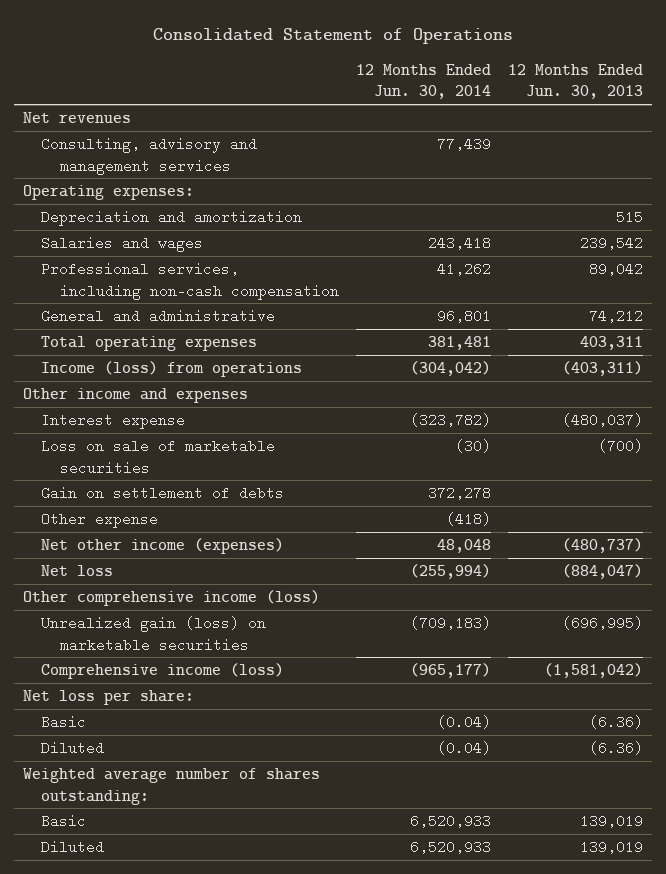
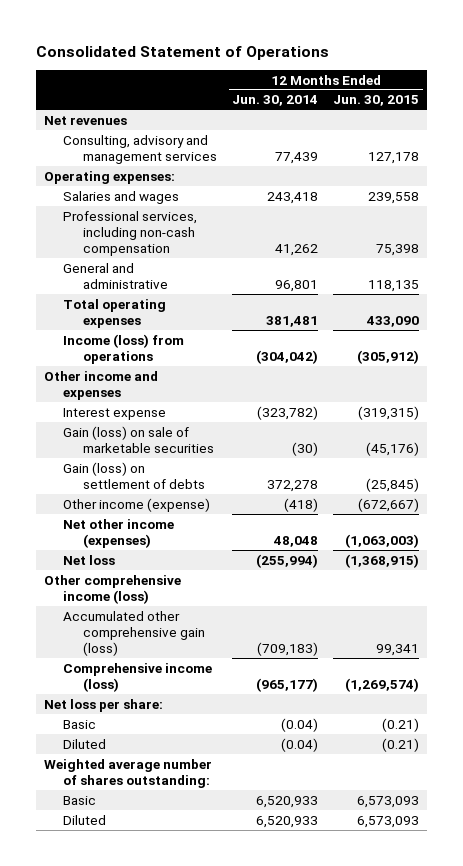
- | 12 Months Ended Jun. 30, 2014 | 12 Months Ended Jun. 30, 2013
+ | 12 Months Ended Jun. 30, 2014 | 12 Months Ended Jun. 30, 2015
- Depreciation and amortization | | 515
- Loss on sale of marketable securities | (30) | (700)
- Gain on settlement of debts | 372,278 |
- Other expense | (418) |
+ Gain (loss) on sale of marketable securities | (30) | (45,176)
+ Gain (loss) on settlement of debts | 372,278 | (25,845)
+ Other income (expense) | (418) | (672,667)
- Unrealized gain (loss) on marketable securities | (709,183) | (696,995)
+ Accumulated other comprehensive gain (loss) | (709,183) | 99,341

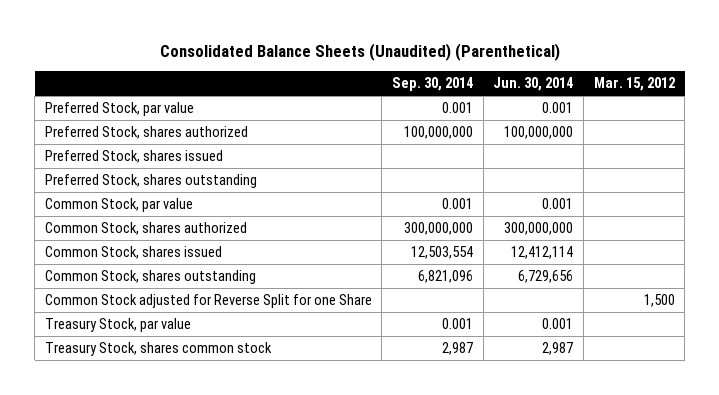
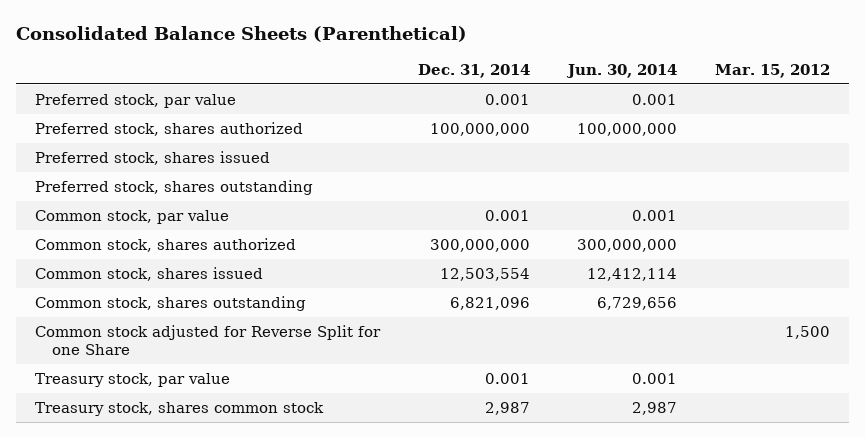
- Consolidated Balance Sheets (Unaudited) (Parenthetical)
+ Consolidated Balance Sheets (Parenthetical)
- | Sep. 30, 2014 | Jun. 30, 2014 | Mar. 15, 2012
+ | Dec. 31, 2014 | Jun. 30, 2014 | Mar. 15, 2012
- Preferred Stock, par value | 0.001 | 0.001 |
- Preferred Stock, shares authorized | 100,000,000 | 100,000,000 |
- Preferred Stock, shares issued
- Preferred Stock, shares outstanding
- Common Stock, par value | 0.001 | 0.001 |
- Common Stock, shares authorized | 300,000,000 | 300,000,000 |
- Common Stock, shares issued | 12,503,554 | 12,412,114 |
- Common Stock, shares outstanding | 6,821,096 | 6,729,656 |
- Common Stock adjusted for Reverse Split for one Share | | | 1,500
- Treasury Stock, par value | 0.001 | 0.001 |
- Treasury Stock, shares common stock | 2,987 | 2,987 |
+ Preferred stock, par value | 0.001 | 0.001 |
+ Preferred stock, shares authorized | 100,000,000 | 100,000,000 |
+ Preferred stock, shares issued
+ Preferred stock, shares outstanding
+ Common stock, par value | 0.001 | 0.001 |
+ Common stock, shares authorized | 300,000,000 | 300,000,000 |
+ Common stock, shares issued | 12,503,554 | 12,412,114 |
+ Common stock, shares outstanding | 6,821,096 | 6,729,656 |
+ Common stock adjusted for Reverse Split for one Share | | | 1,500
+ Treasury stock, par value | 0.001 | 0.001 |
+ Treasury stock, shares common stock | 2,987 | 2,987 |

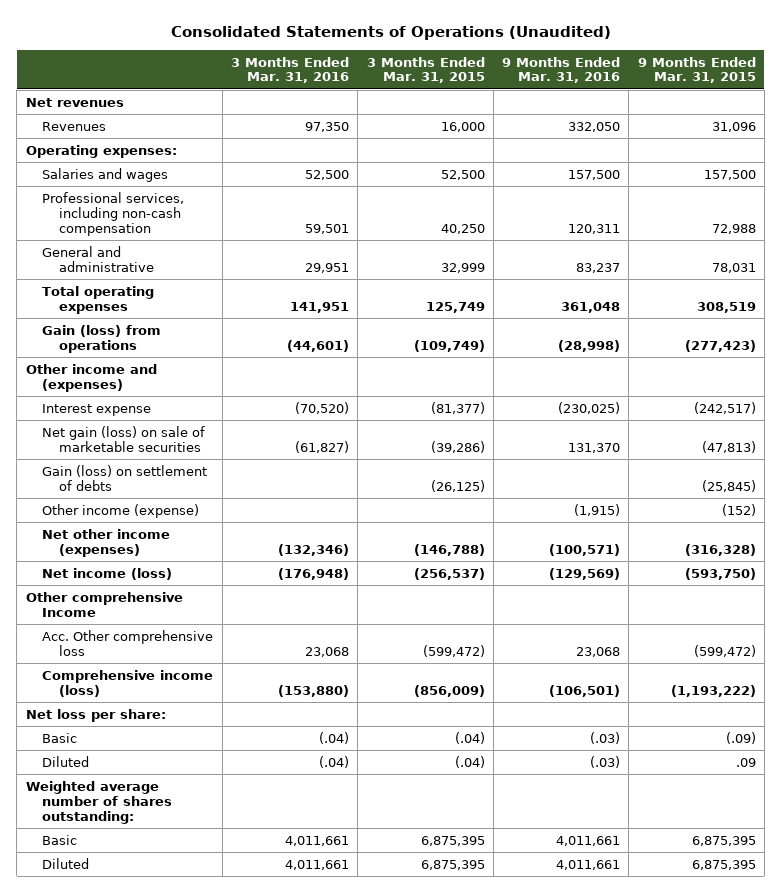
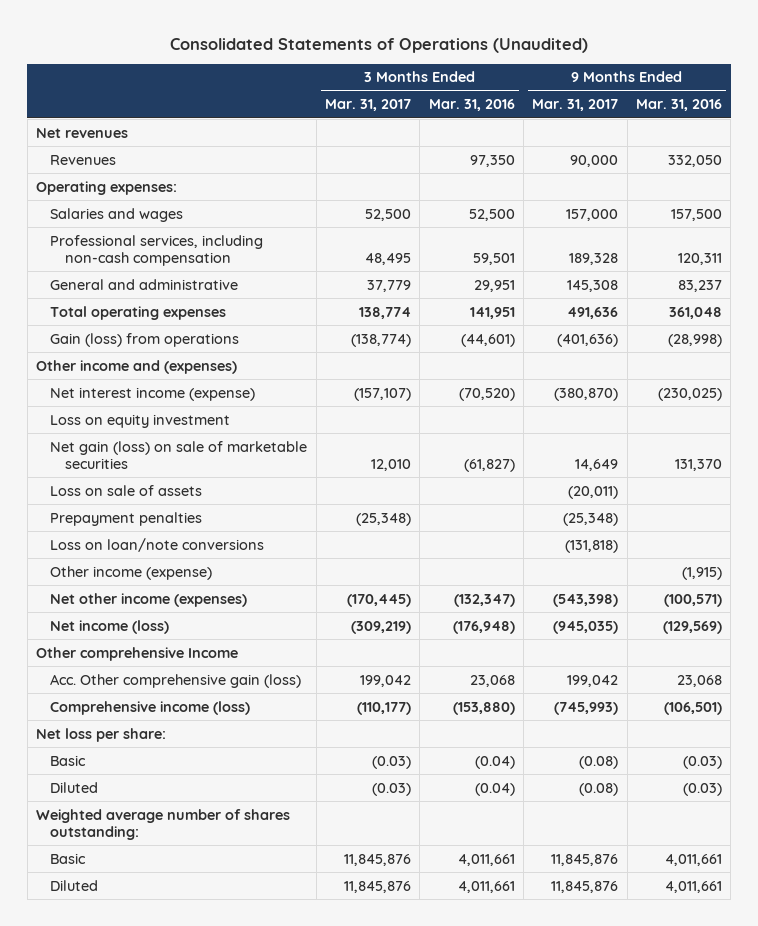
- | 3 Months Ended Mar. 31, 2016 | 3 Months Ended Mar. 31, 2015 | 9 Months Ended Mar. 31, 2016 | 9 Months Ended Mar. 31, 2015
+ | 3 Months Ended Mar. 31, 2017 | 3 Months Ended Mar. 31, 2016 | 9 Months Ended Mar. 31, 2017 | 9 Months Ended Mar. 31, 2016
- Interest expense | (70,520) | (81,377) | (230,025) | (242,517)
+ Net interest income (expense) | (157,107) | (70,520) | (380,870) | (230,025)
+ Loss on equity investment
- Gain (loss) on settlement of debts | | (26,125) | | (25,845)
+ Loss on sale of assets | | | (20,011) |
+ Prepayment penalties | (25,348) | | (25,348) |
+ Loss on loan/note conversions | | | (131,818) |
- Net other income (expenses) | (132,346) | (146,788) | (100,571) | (316,328)
+ Net other income (expenses) | (170,445) | (132,347) | (543,398) | (100,571)
- Acc. Other comprehensive loss | 23,068 | (599,472) | 23,068 | (599,472)
+ Acc. Other comprehensive gain (loss) | 199,042 | 23,068 | 199,042 | 23,068
- Basic | (.04) | (.04) | (.03) | (.09)
- Diluted | (.04) | (.04) | (.03) | .09
+ Basic | (0.03) | (0.04) | (0.08) | (0.03)
+ Diluted | (0.03) | (0.04) | (0.08) | (0.03)

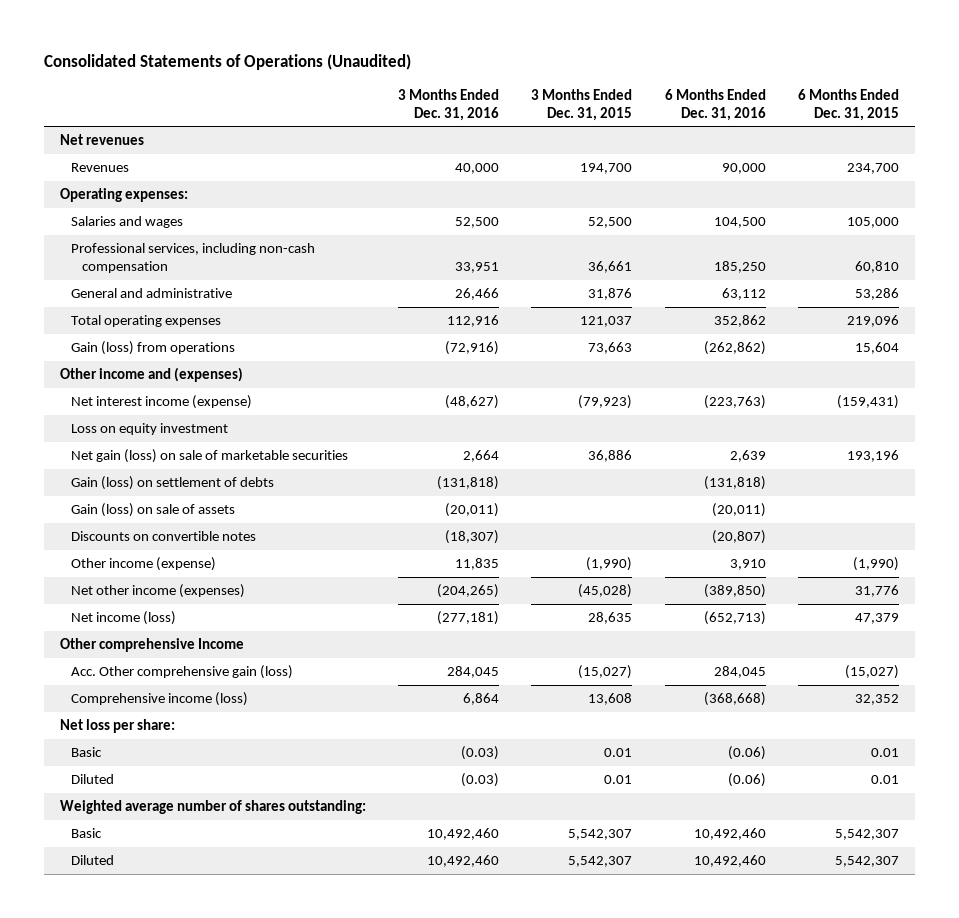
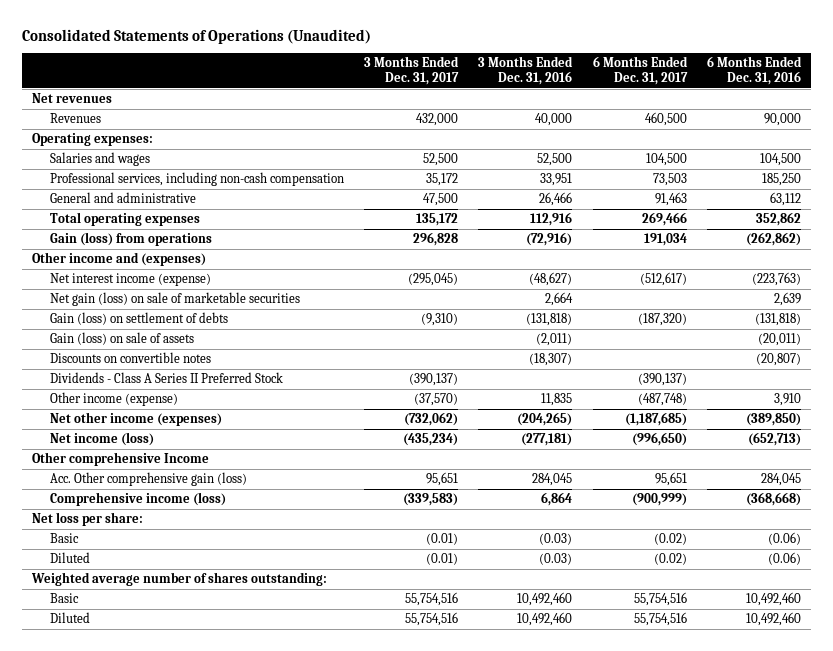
- | 3 Months Ended Dec. 31, 2016 | 3 Months Ended Dec. 31, 2015 | 6 Months Ended Dec. 31, 2016 | 6 Months Ended Dec. 31, 2015
+ | 3 Months Ended Dec. 31, 2017 | 3 Months Ended Dec. 31, 2016 | 6 Months Ended Dec. 31, 2017 | 6 Months Ended Dec. 31, 2016
- Loss on equity investment
- Gain (loss) on sale of assets | (20,011) | | (20,011) |
+ Gain (loss) on sale of assets | | (2,011) | | (20,011)
+ Dividends - Class A Series II Preferred Stock | (390,137) | | (390,137) |

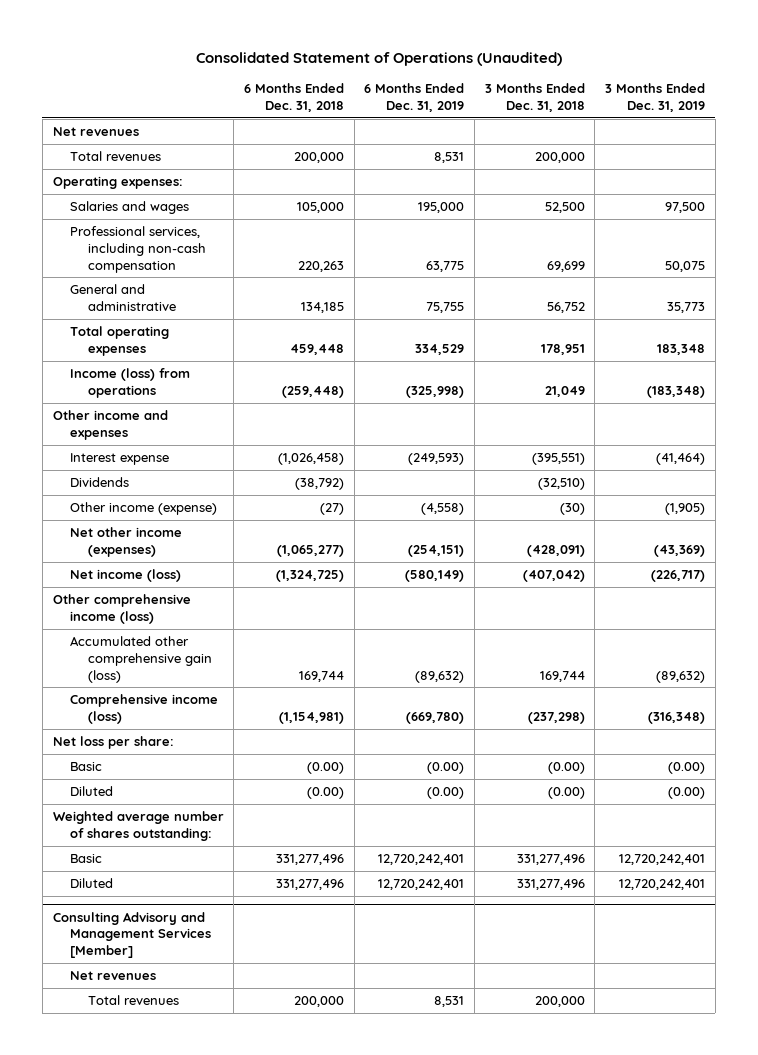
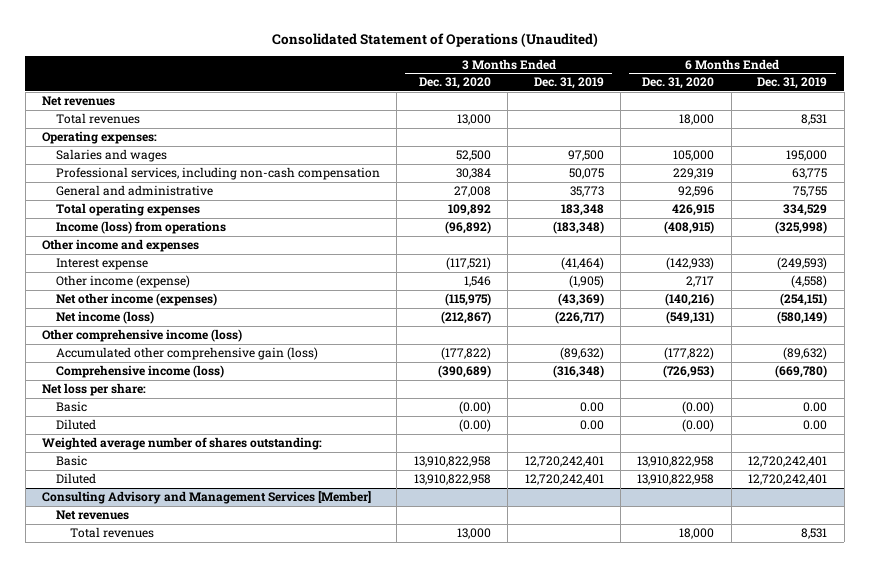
- | 6 Months Ended Dec. 31, 2018 | 6 Months Ended Dec. 31, 2019 | 3 Months Ended Dec. 31, 2018 | 3 Months Ended Dec. 31, 2019
+ | 3 Months Ended Dec. 31, 2020 | 3 Months Ended Dec. 31, 2019 | 6 Months Ended Dec. 31, 2020 | 6 Months Ended Dec. 31, 2019
- Dividends | (38,792) | | (32,510) |
- Basic | (0.00) | (0.00) | (0.00) | (0.00)
- Diluted | (0.00) | (0.00) | (0.00) | (0.00)
+ Basic | (0.00) | 0.00 | (0.00) | 0.00
+ Diluted | (0.00) | 0.00 | (0.00) | 0.00

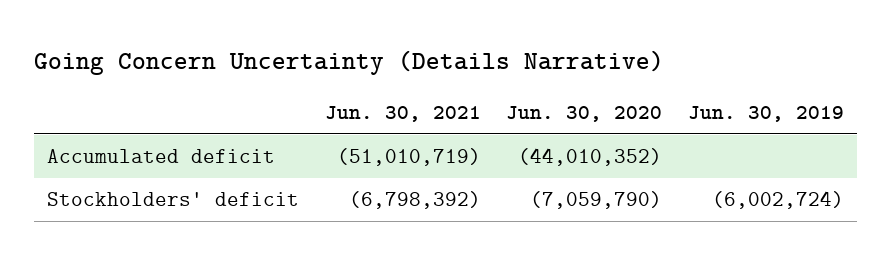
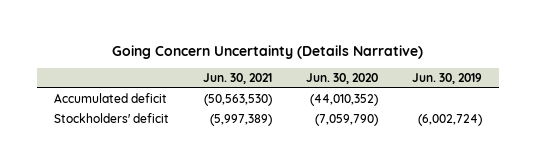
- Accumulated deficit | (51,010,719) | (44,010,352) |
- Stockholders' deficit | (6,798,392) | (7,059,790) | (6,002,724)
+ Accumulated deficit | (50,563,530) | (44,010,352) |
+ Stockholders' deficit | (5,997,389) | (7,059,790) | (6,002,724)

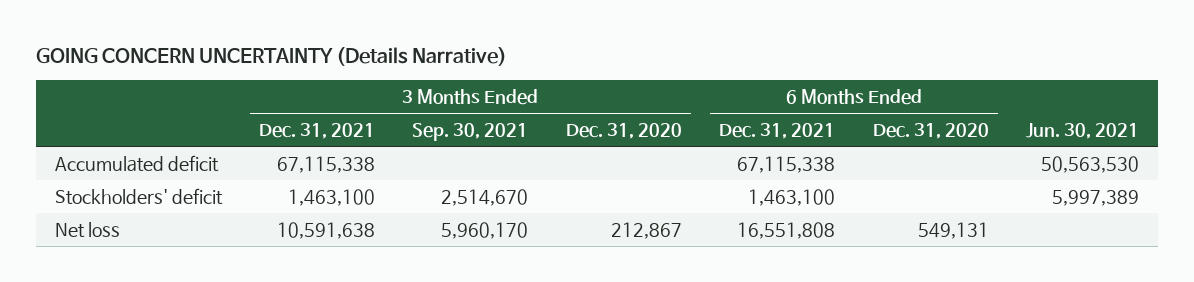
- Going Concern Uncertainty (Details Narrative)
+ GOING CONCERN UNCERTAINTY (Details Narrative)
- | Jun. 30, 2021 | Jun. 30, 2020 | Jun. 30, 2019
+ | 3 Months Ended Dec. 31, 2021 | 3 Months Ended Sep. 30, 2021 | 3 Months Ended Dec. 31, 2020 | 6 Months Ended Dec. 31, 2021 | 6 Months Ended Dec. 31, 2020 | Jun. 30, 2021
- Accumulated deficit | (50,563,530) | (44,010,352) |
- Stockholders' deficit | (5,997,389) | (7,059,790) | (6,002,724)
+ Accumulated deficit | 67,115,338 | | | 67,115,338 | | 50,563,530
+ Stockholders' deficit | 1,463,100 | 2,514,670 | | 1,463,100 | | 5,997,389
+ Net loss | 10,591,638 | 5,960,170 | 212,867 | 16,551,808 | 549,131 |

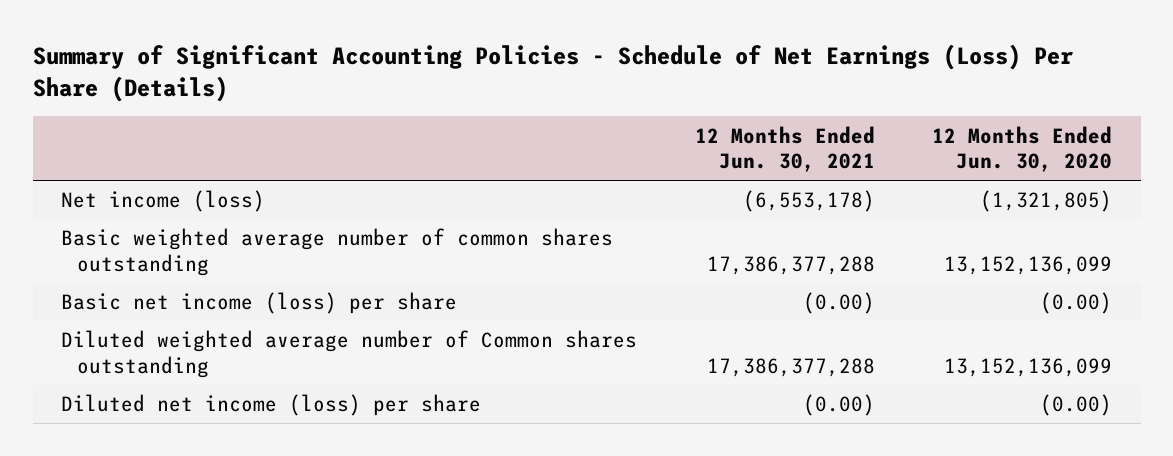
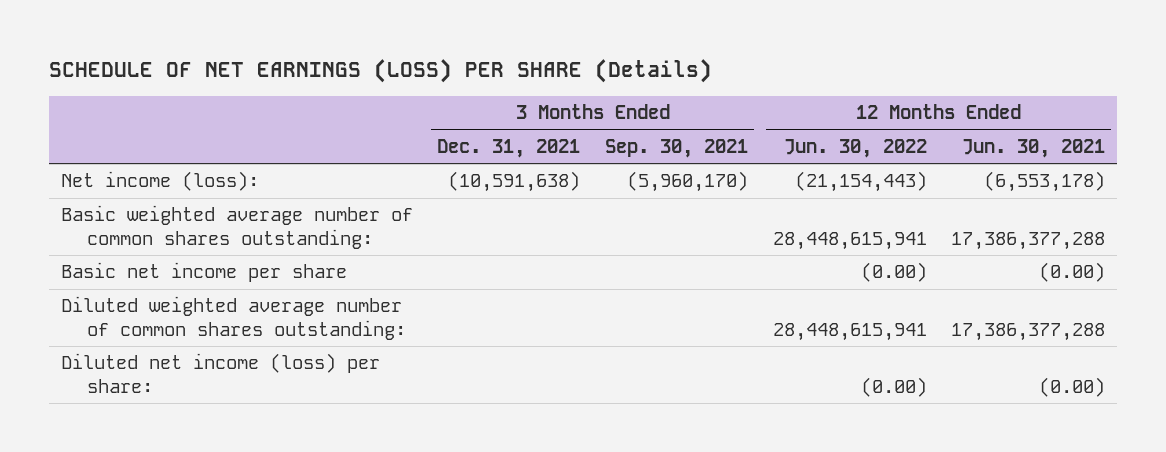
- Summary of Significant Accounting Policies - Schedule of Net Earnings (Loss) Per Share (Details)
+ SCHEDULE OF NET EARNINGS (LOSS) PER SHARE (Details)
- | 12 Months Ended Jun. 30, 2021 | 12 Months Ended Jun. 30, 2020
+ | 3 Months Ended Dec. 31, 2021 | 3 Months Ended Sep. 30, 2021 | 12 Months Ended Jun. 30, 2022 | 12 Months Ended Jun. 30, 2021
- Net income (loss) | (6,553,178) | (1,321,805)
- Basic weighted average number of common shares outstanding | 17,386,377,288 | 13,152,136,099
- Basic net income (loss) per share | (0.00) | (0.00)
- Diluted weighted average number of Common shares outstanding | 17,386,377,288 | 13,152,136,099
- Diluted net income (loss) per share | (0.00) | (0.00)
+ Net income (loss): | (10,591,638) | (5,960,170) | (21,154,443) | (6,553,178)
+ Basic weighted average number of common shares outstanding: | | | 28,448,615,941 | 17,386,377,288
+ Basic net income per share | | | (0.00) | (0.00)
+ Diluted weighted average number of common shares outstanding: | | | 28,448,615,941 | 17,386,377,288
+ Diluted net income (loss) per share: | | | (0.00) | (0.00)

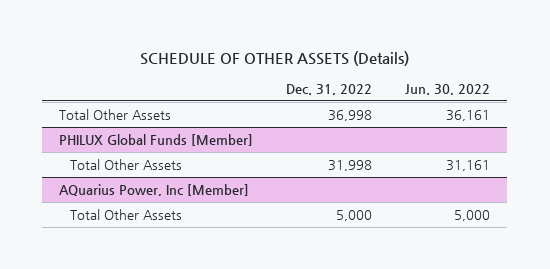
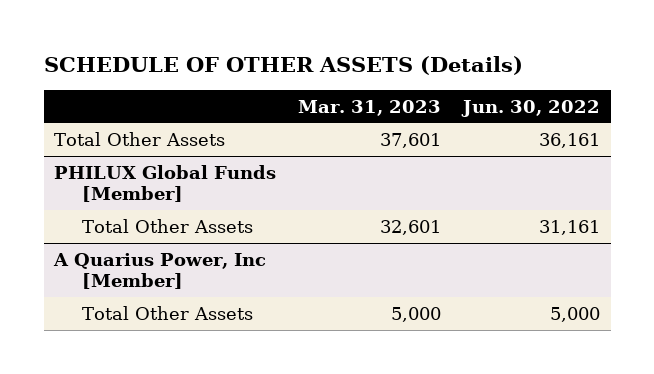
- | Dec. 31, 2022 | Jun. 30, 2022
+ | Mar. 31, 2023 | Jun. 30, 2022
- AQuarius Power, Inc [Member]
+ A Quarius Power, Inc [Member]

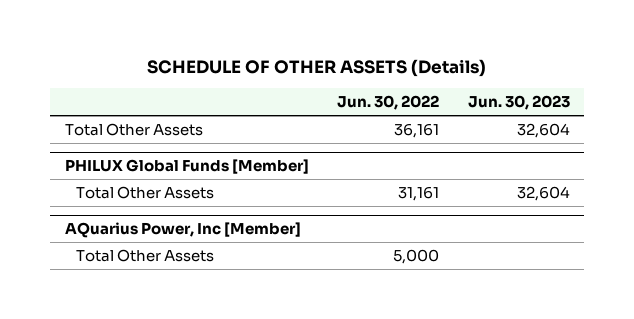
- | Mar. 31, 2023 | Jun. 30, 2022
+ | Jun. 30, 2022 | Jun. 30, 2023
- A Quarius Power, Inc [Member]
+ AQuarius Power, Inc [Member]

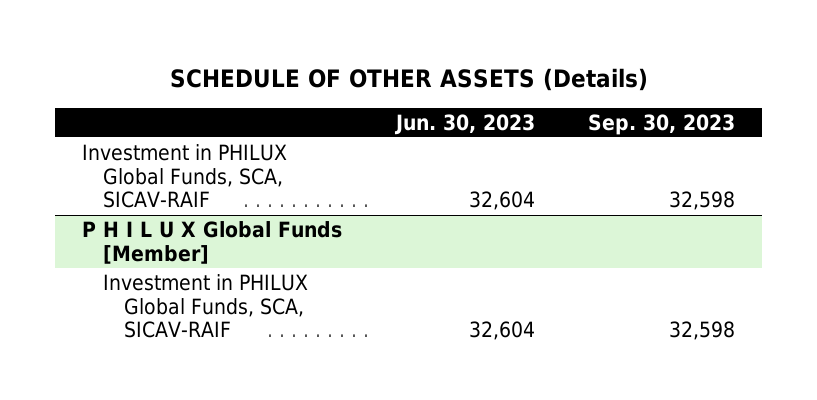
- | Jun. 30, 2022 | Jun. 30, 2023
+ | Jun. 30, 2023 | Sep. 30, 2023
- Total Other Assets | 36,161 | 32,604
- PHILUX Global Funds [Member]
- Total Other Assets | 31,161 | 32,604
- AQuarius Power, Inc [Member]
- Total Other Assets | 5,000 |
+ Investment in PHILUX Global Funds, SCA, SICAV-RAIF | 32,604 | 32,598
+ P H I L U X Global Funds [Member]
+ Investment in PHILUX Global Funds, SCA, SICAV-RAIF | 32,604 | 32,598

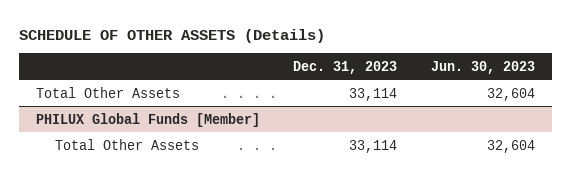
- | Jun. 30, 2023 | Sep. 30, 2023
+ | Dec. 31, 2023 | Jun. 30, 2023
- Investment in PHILUX Global Funds, SCA, SICAV-RAIF | 32,604 | 32,598
- P H I L U X Global Funds [Member]
- Investment in PHILUX Global Funds, SCA, SICAV-RAIF | 32,604 | 32,598
+ Total Other Assets | 33,114 | 32,604
+ PHILUX Global Funds [Member]
+ Total Other Assets | 33,114 | 32,604

